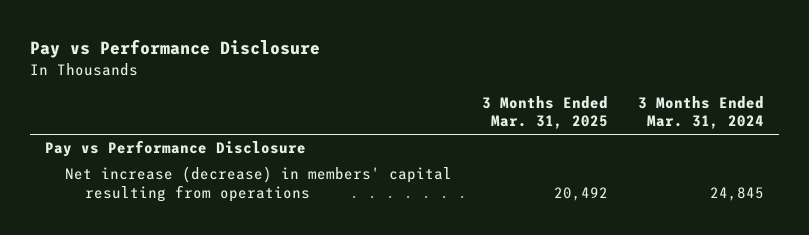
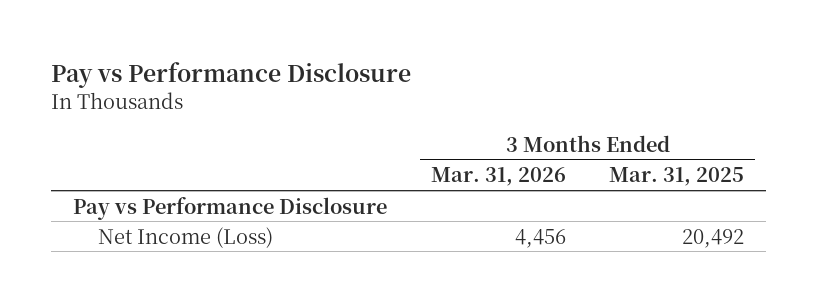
- | 3 Months Ended Mar. 31, 2025 | 3 Months Ended Mar. 31, 2024
+ | 3 Months Ended Mar. 31, 2026 | 3 Months Ended Mar. 31, 2025
- Net increase (decrease) in members' capital resulting from operations | 20,492 | 24,845
+ Net Income (Loss) | 4,456 | 20,492

